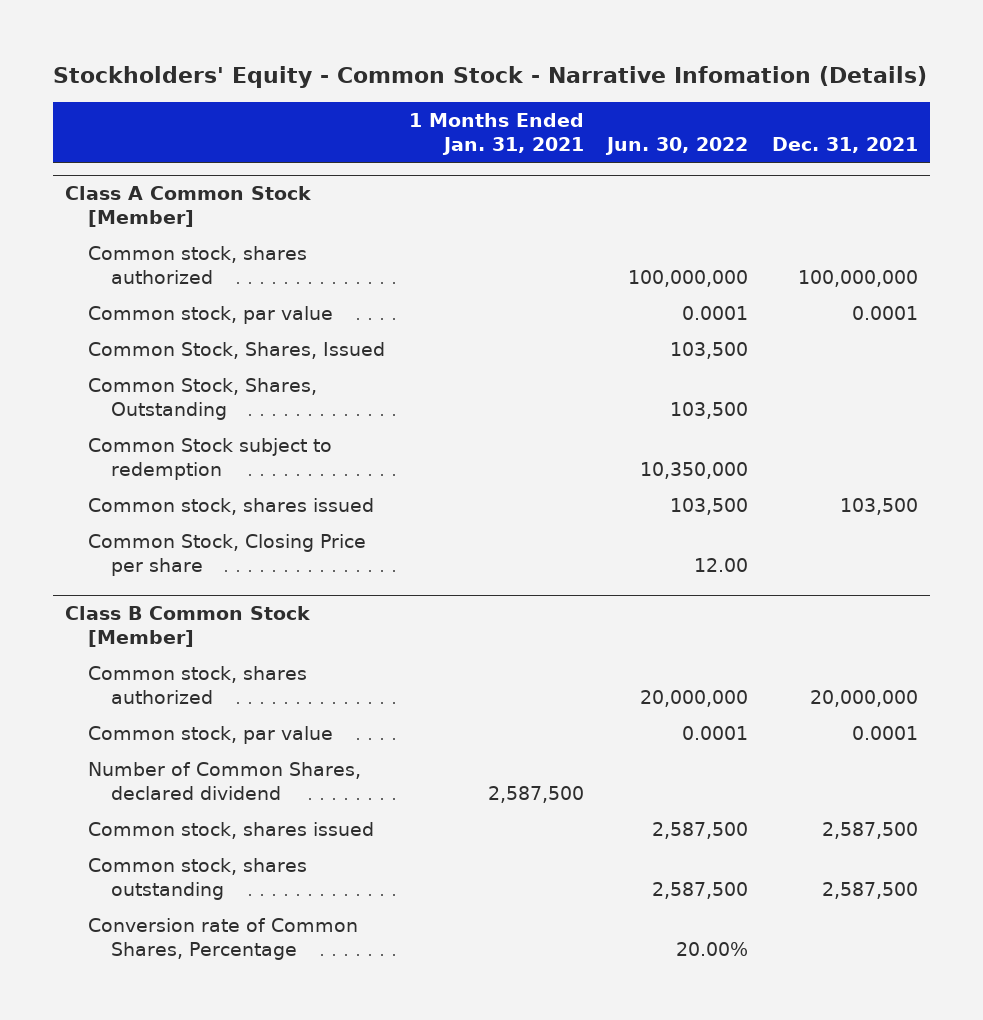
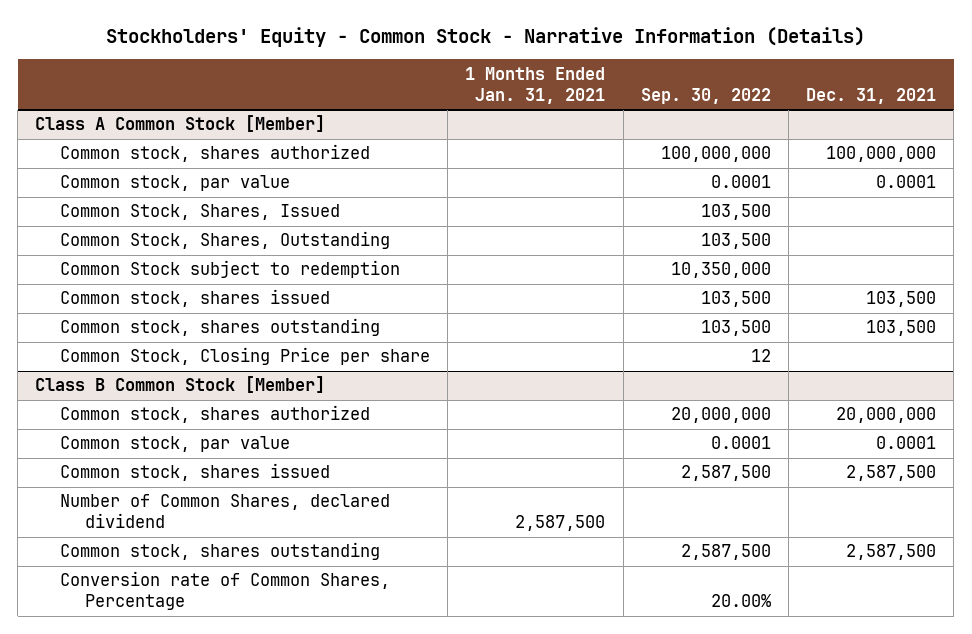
- Stockholders' Equity - Common Stock - Narrative Infomation (Details)
+ Stockholders' Equity - Common Stock - Narrative Information (Details)
- | 1 Months Ended Jan. 31, 2021 | Jun. 30, 2022 | Dec. 31, 2021
+ | 1 Months Ended Jan. 31, 2021 | Sep. 30, 2022 | Dec. 31, 2021
@ Class A Common Stock [Member]
+ Common stock, shares outstanding | | 103,500 | 103,500
@ Class B Common Stock [Member]
moved down: Number of Common Shares, declared dividend | 2,587,500 | |

